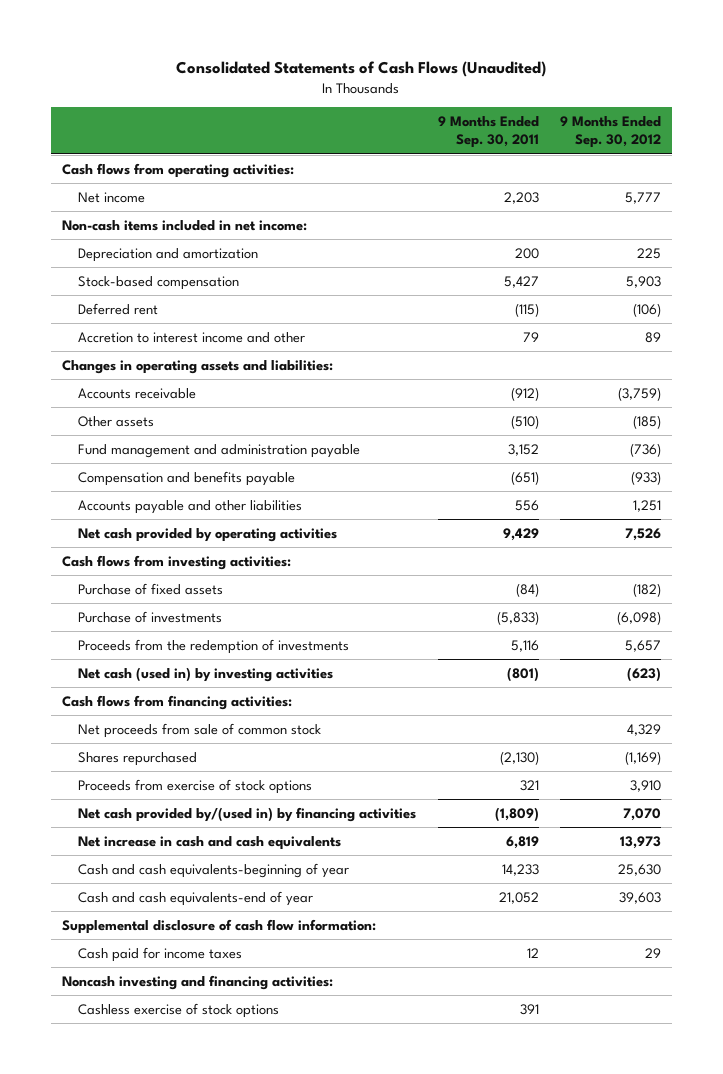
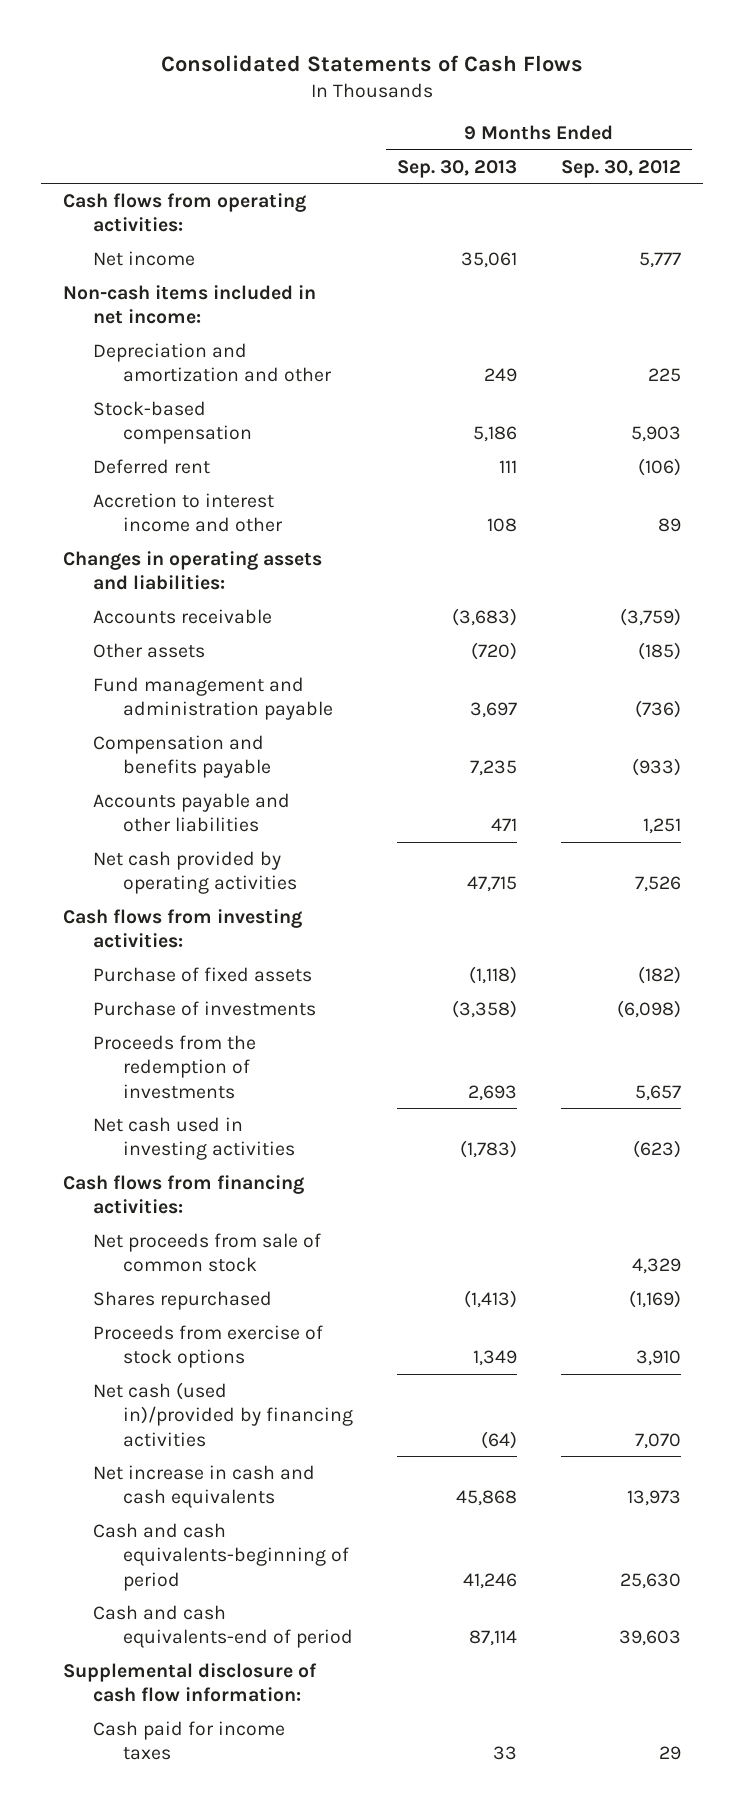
- Consolidated Statements of Cash Flows (Unaudited)
+ Consolidated Statements of Cash Flows
- | 9 Months Ended Sep. 30, 2011 | 9 Months Ended Sep. 30, 2012
+ | 9 Months Ended Sep. 30, 2013 | 9 Months Ended Sep. 30, 2012
- Depreciation and amortization | 200 | 225
+ Depreciation and amortization and other | 249 | 225
- Net cash (used in) by investing activities | (801) | (623)
+ Net cash used in investing activities | (1,783) | (623)
- Net cash provided by/(used in) by financing activities | (1,809) | 7,070
+ Net cash (used in)/provided by financing activities | (64) | 7,070
- Cash and cash equivalents-beginning of year | 14,233 | 25,630
- Cash and cash equivalents-end of year | 21,052 | 39,603
+ Cash and cash equivalents-beginning of period | 41,246 | 25,630
+ Cash and cash equivalents-end of period | 87,114 | 39,603
- Noncash investing and financing activities:
- Cashless exercise of stock options | 391 |

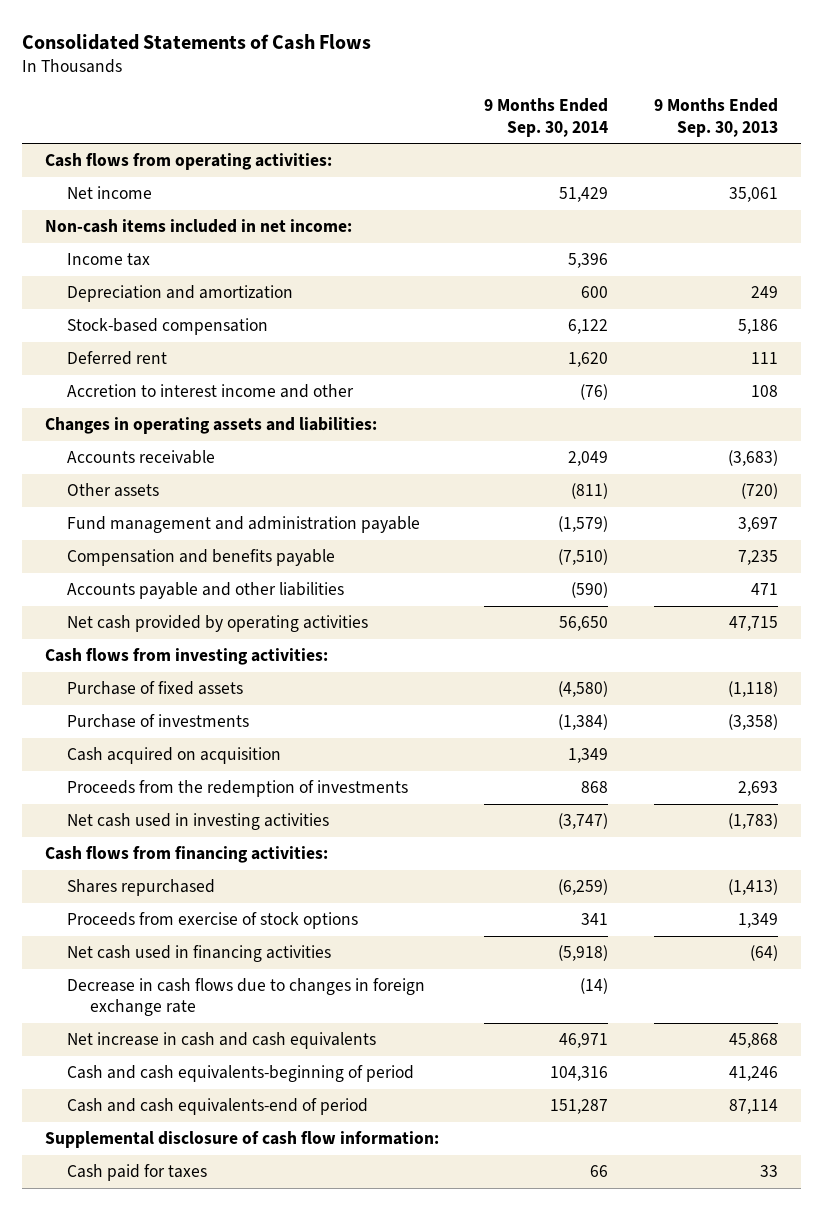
- | 9 Months Ended Sep. 30, 2013 | 9 Months Ended Sep. 30, 2012
+ | 9 Months Ended Sep. 30, 2014 | 9 Months Ended Sep. 30, 2013
- Depreciation and amortization and other | 249 | 225
+ Income tax | 5,396 |
+ Depreciation and amortization | 600 | 249
+ Cash acquired on acquisition | 1,349 |
- Net proceeds from sale of common stock | | 4,329
- Net cash (used in)/provided by financing activities | (64) | 7,070
+ Net cash used in financing activities | (5,918) | (64)
+ Decrease in cash flows due to changes in foreign exchange rate | (14) |
- Cash paid for income taxes | 33 | 29
+ Cash paid for taxes | 66 | 33

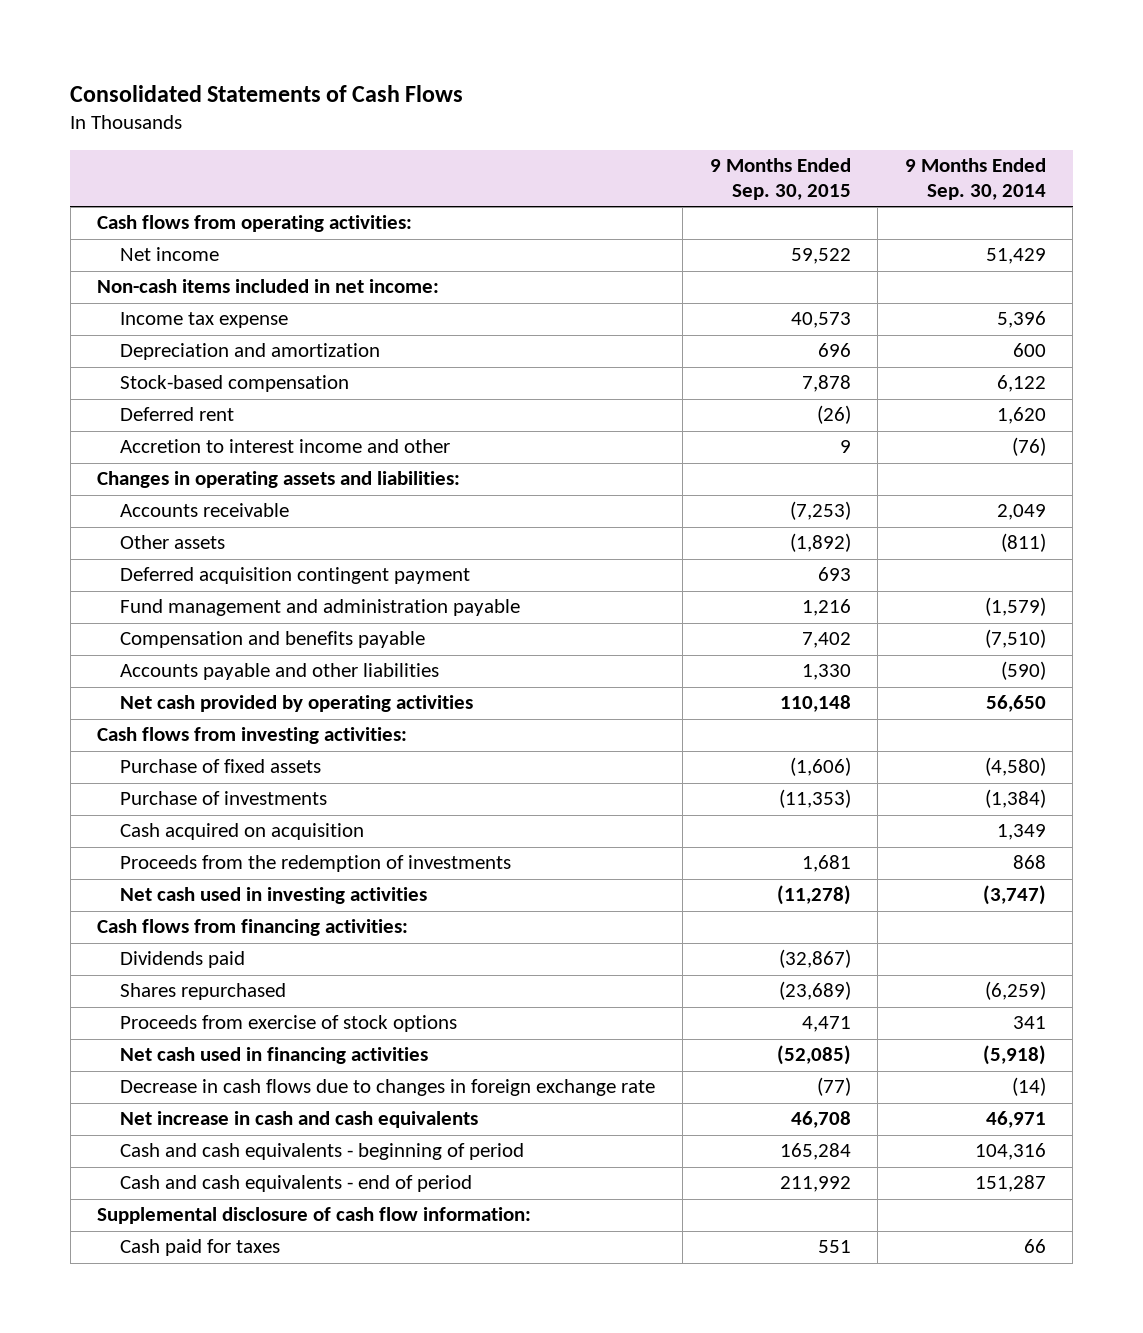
- | 9 Months Ended Sep. 30, 2014 | 9 Months Ended Sep. 30, 2013
+ | 9 Months Ended Sep. 30, 2015 | 9 Months Ended Sep. 30, 2014
- Income tax | 5,396 |
+ Income tax expense | 40,573 | 5,396
+ Deferred acquisition contingent payment | 693 |
+ Dividends paid | (32,867) |
- Cash and cash equivalents-beginning of period | 104,316 | 41,246
- Cash and cash equivalents-end of period | 151,287 | 87,114
+ Cash and cash equivalents - beginning of period | 165,284 | 104,316
+ Cash and cash equivalents - end of period | 211,992 | 151,287

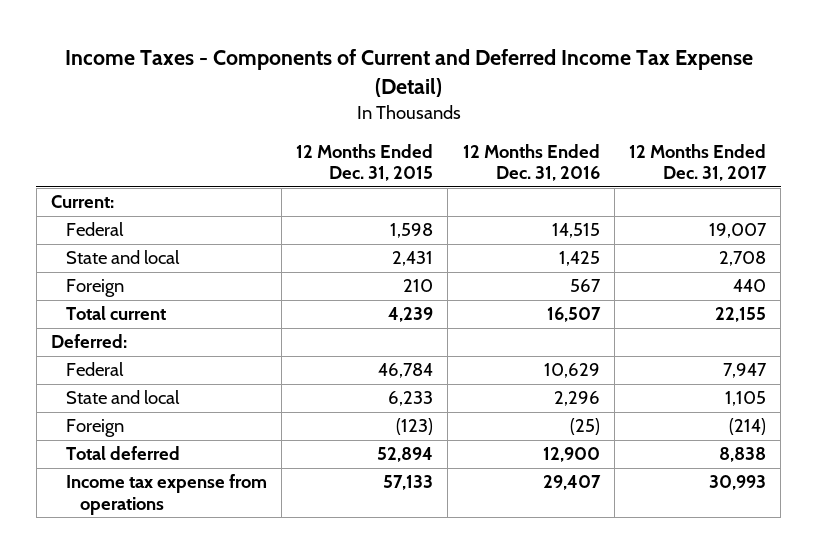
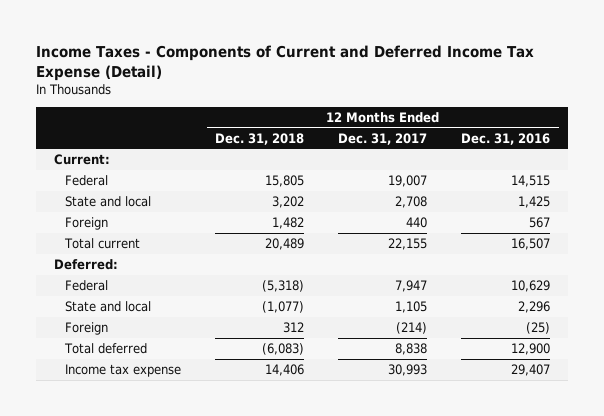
- | 12 Months Ended Dec. 31, 2015 | 12 Months Ended Dec. 31, 2016 | 12 Months Ended Dec. 31, 2017
+ | 12 Months Ended Dec. 31, 2018 | 12 Months Ended Dec. 31, 2017 | 12 Months Ended Dec. 31, 2016
- Income tax expense from operations | 57,133 | 29,407 | 30,993
+ Income tax expense | 14,406 | 30,993 | 29,407

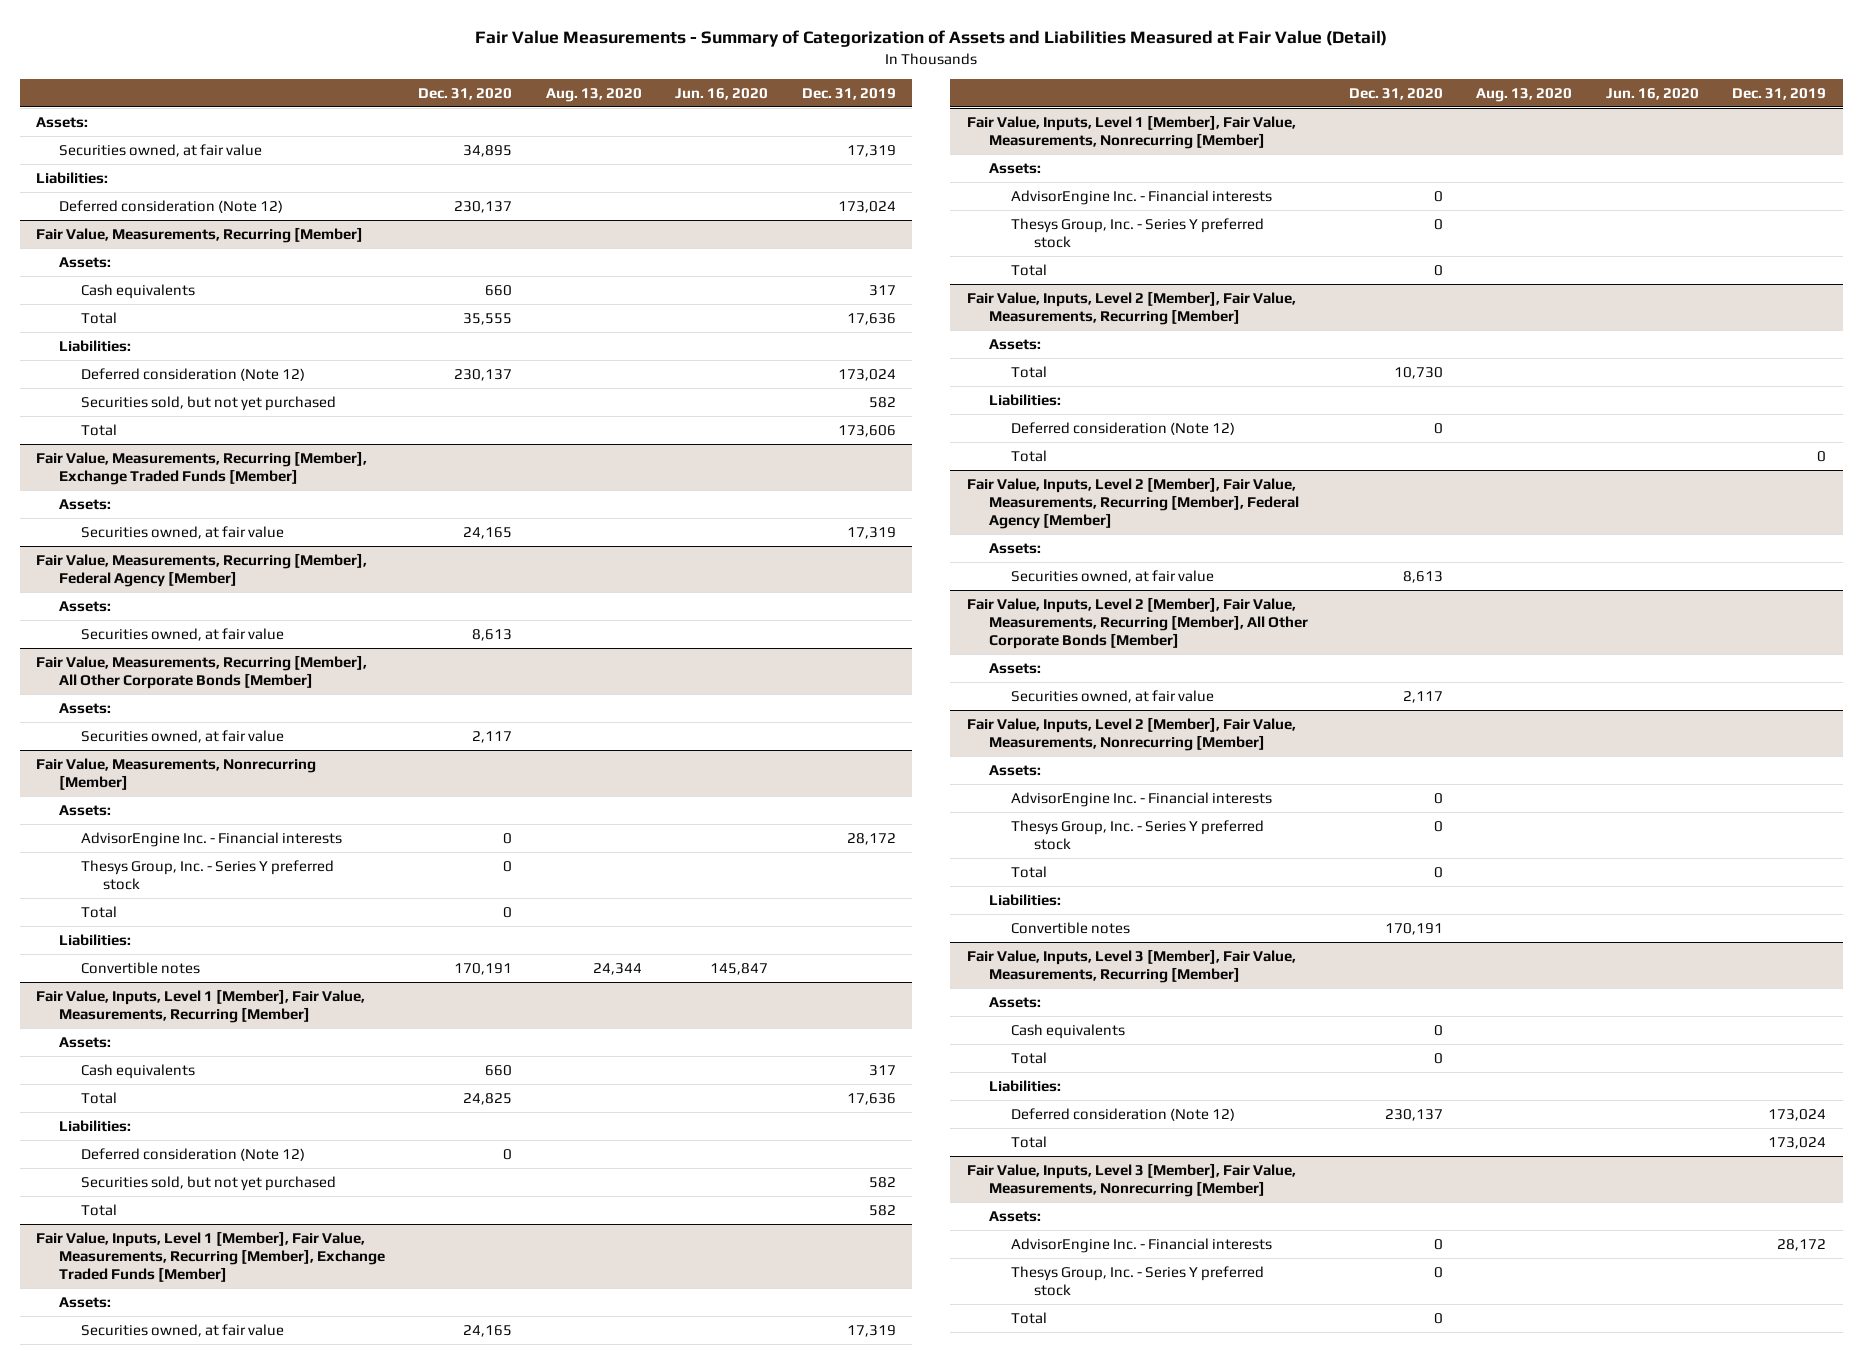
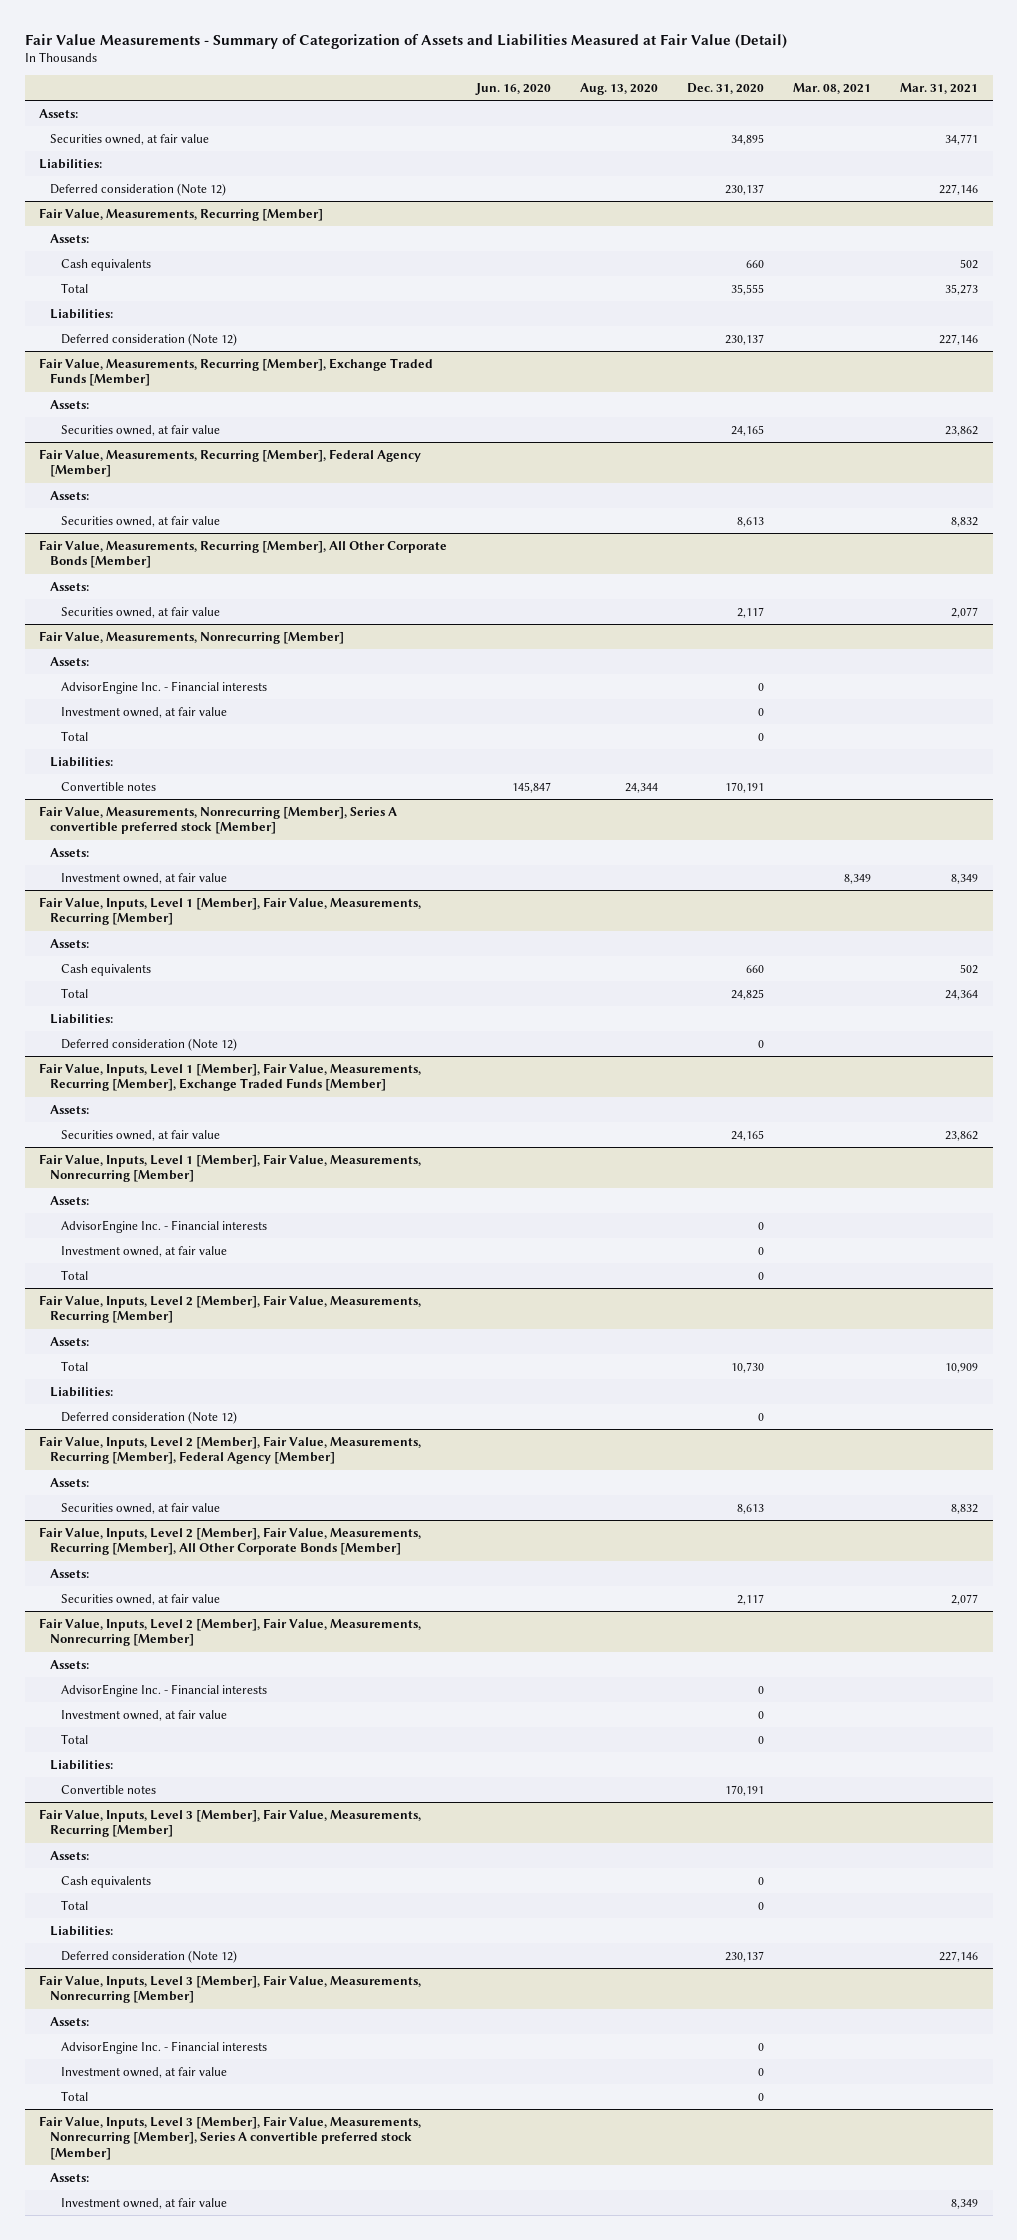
- | Dec. 31, 2020 | Aug. 13, 2020 | Jun. 16, 2020 | Dec. 31, 2019
+ | Jun. 16, 2020 | Aug. 13, 2020 | Dec. 31, 2020 | Mar. 08, 2021 | Mar. 31, 2021
@ Fair Value, Measurements, Recurring [Member]
- Securities sold, but not yet purchased | | | | 582
- Total | | | | 173,606
@ Fair Value, Measurements, Nonrecurring [Member]
- Thesys Group, Inc. - Series Y preferred stock | 0 | | |
+ Investment owned, at fair value | | | 0 | |
+ Fair Value, Measurements, Nonrecurring [Member], Series A convertible preferred stock [Member]
+ Assets:
+ Investment owned, at fair value | | | | 8,349 | 8,349
@ Fair Value, Inputs, Level 1 [Member], Fair Value, Measurements, Recurring [Member]
- Securities sold, but not yet purchased | | | | 582
- Total | | | | 582
@ Fair Value, Inputs, Level 1 [Member], Fair Value, Measurements, Nonrecurring [Member]
- Thesys Group, Inc. - Series Y preferred stock | 0 | | |
+ Investment owned, at fair value | | | 0 | |
@ Fair Value, Inputs, Level 2 [Member], Fair Value, Measurements, Recurring [Member]
- Total | | | | 0
@ Fair Value, Inputs, Level 2 [Member], Fair Value, Measurements, Nonrecurring [Member]
- Thesys Group, Inc. - Series Y preferred stock | 0 | | |
+ Investment owned, at fair value | | | 0 | |
@ Fair Value, Inputs, Level 3 [Member], Fair Value, Measurements, Recurring [Member]
- Total | | | | 173,024
@ Fair Value, Inputs, Level 3 [Member], Fair Value, Measurements, Nonrecurring [Member]
- Thesys Group, Inc. - Series Y preferred stock | 0 | | |
+ Investment owned, at fair value | | | 0 | |
+ Fair Value, Inputs, Level 3 [Member], Fair Value, Measurements, Nonrecurring [Member], Series A convertible preferred stock [Member]
+ Assets:
+ Investment owned, at fair value | | | | | 8,349

